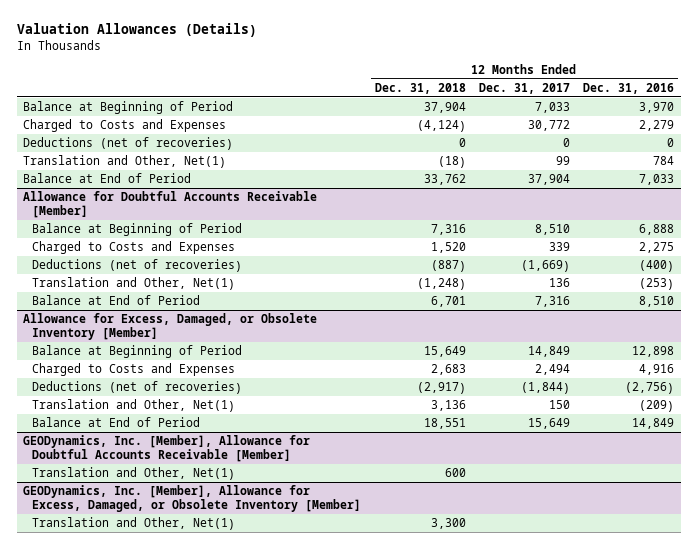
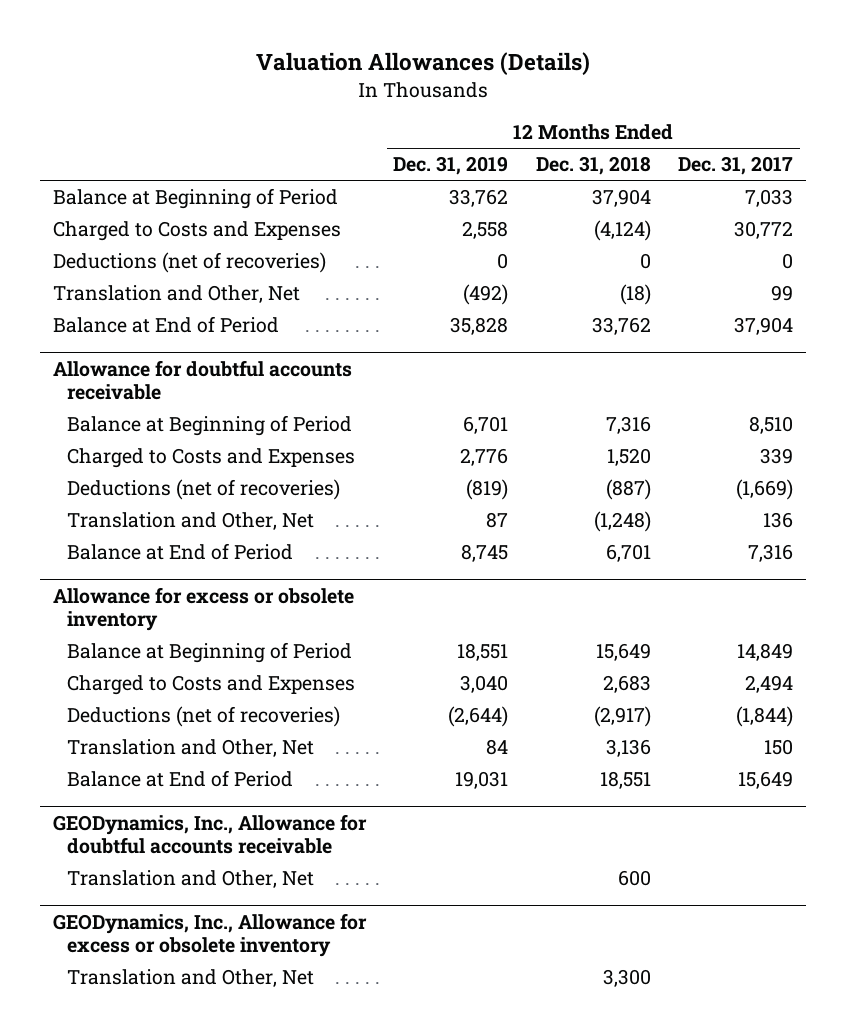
- | 12 Months Ended Dec. 31, 2018 | 12 Months Ended Dec. 31, 2017 | 12 Months Ended Dec. 31, 2016
+ | 12 Months Ended Dec. 31, 2019 | 12 Months Ended Dec. 31, 2018 | 12 Months Ended Dec. 31, 2017
- Translation and Other, Net(1) | (18) | 99 | 784
+ Translation and Other, Net | (492) | (18) | 99
- Allowance for Doubtful Accounts Receivable [Member]
+ Allowance for doubtful accounts receivable
- Translation and Other, Net(1) | (1,248) | 136 | (253)
+ Translation and Other, Net | 87 | (1,248) | 136
- Allowance for Excess, Damaged, or Obsolete Inventory [Member]
+ Allowance for excess or obsolete inventory
- Translation and Other, Net(1) | 3,136 | 150 | (209)
+ Translation and Other, Net | 84 | 3,136 | 150
- GEODynamics, Inc. [Member], Allowance for Doubtful Accounts Receivable [Member]
- Translation and Other, Net(1) | 600 | |
- GEODynamics, Inc. [Member], Allowance for Excess, Damaged, or Obsolete Inventory [Member]
- Translation and Other, Net(1) | 3,300 | |
+ GEODynamics, Inc., Allowance for doubtful accounts receivable
+ Translation and Other, Net | | 600 |
+ GEODynamics, Inc., Allowance for excess or obsolete inventory
+ Translation and Other, Net | | 3,300 |

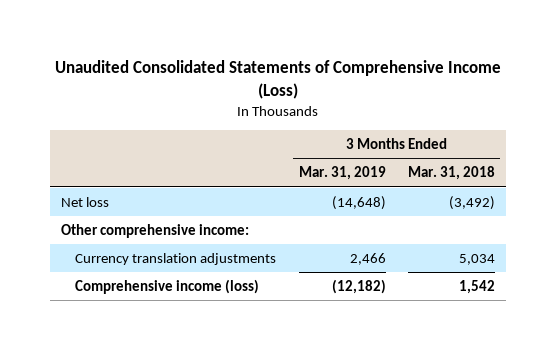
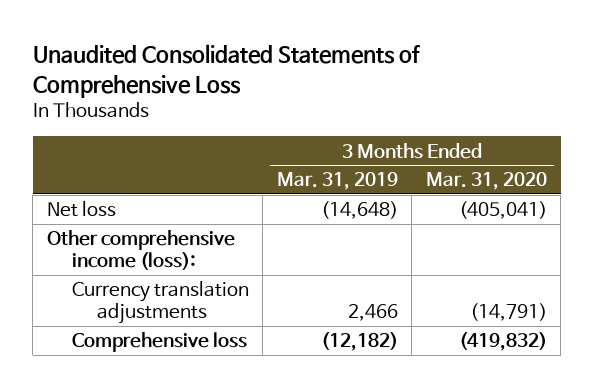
- Unaudited Consolidated Statements of Comprehensive Income (Loss)
+ Unaudited Consolidated Statements of Comprehensive Loss
- | 3 Months Ended Mar. 31, 2019 | 3 Months Ended Mar. 31, 2018
+ | 3 Months Ended Mar. 31, 2019 | 3 Months Ended Mar. 31, 2020
- Other comprehensive income:
+ Other comprehensive income (loss):
- Comprehensive income (loss) | (12,182) | 1,542
+ Comprehensive loss | (12,182) | (419,832)

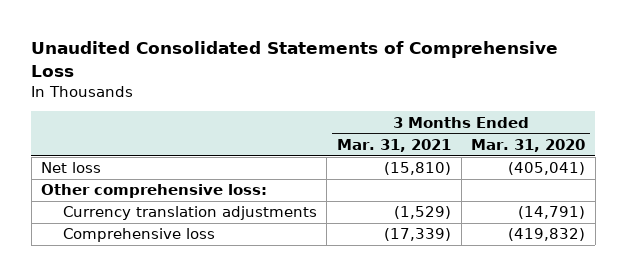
- | 3 Months Ended Mar. 31, 2019 | 3 Months Ended Mar. 31, 2020
+ | 3 Months Ended Mar. 31, 2021 | 3 Months Ended Mar. 31, 2020
- Other comprehensive income (loss):
+ Other comprehensive loss:

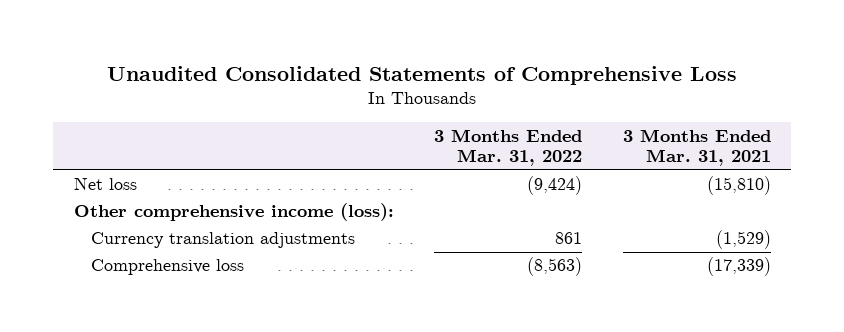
- | 3 Months Ended Mar. 31, 2021 | 3 Months Ended Mar. 31, 2020
+ | 3 Months Ended Mar. 31, 2022 | 3 Months Ended Mar. 31, 2021
- Other comprehensive loss:
+ Other comprehensive income (loss):

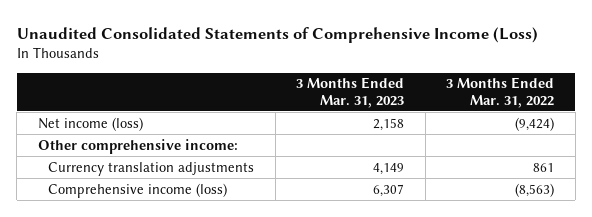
- Unaudited Consolidated Statements of Comprehensive Loss
+ Unaudited Consolidated Statements of Comprehensive Income (Loss)
- | 3 Months Ended Mar. 31, 2022 | 3 Months Ended Mar. 31, 2021
+ | 3 Months Ended Mar. 31, 2023 | 3 Months Ended Mar. 31, 2022
- Net loss | (9,424) | (15,810)
- Other comprehensive income (loss):
+ Net income (loss) | 2,158 | (9,424)
+ Other comprehensive income:
- Comprehensive loss | (8,563) | (17,339)
+ Comprehensive income (loss) | 6,307 | (8,563)

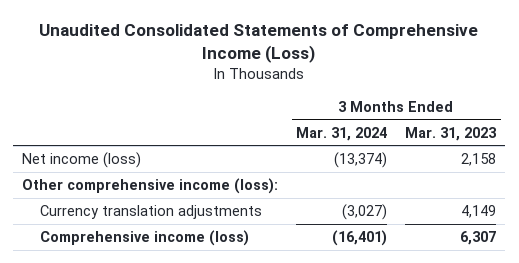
- | 3 Months Ended Mar. 31, 2023 | 3 Months Ended Mar. 31, 2022
+ | 3 Months Ended Mar. 31, 2024 | 3 Months Ended Mar. 31, 2023
- Other comprehensive income:
+ Other comprehensive income (loss):

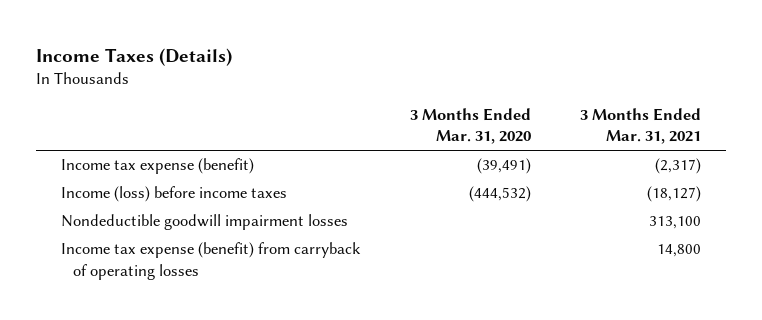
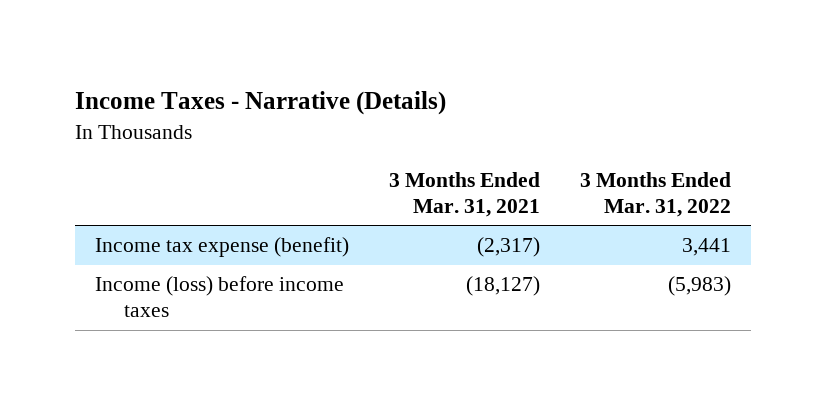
- Income Taxes (Details)
+ Income Taxes - Narrative (Details)
- | 3 Months Ended Mar. 31, 2020 | 3 Months Ended Mar. 31, 2021
+ | 3 Months Ended Mar. 31, 2021 | 3 Months Ended Mar. 31, 2022
- Nondeductible goodwill impairment losses | | 313,100
- Income tax expense (benefit) from carryback of operating losses | | 14,800

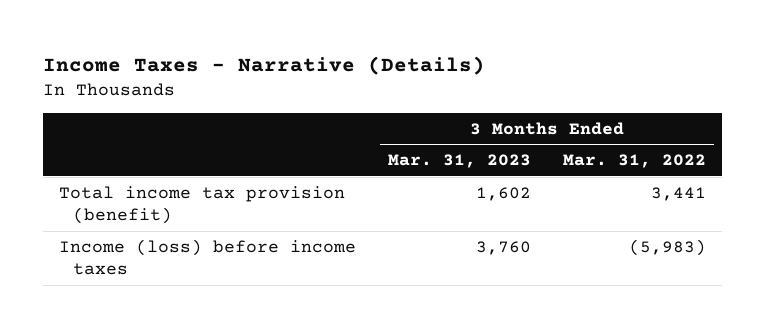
- | 3 Months Ended Mar. 31, 2021 | 3 Months Ended Mar. 31, 2022
+ | 3 Months Ended Mar. 31, 2023 | 3 Months Ended Mar. 31, 2022
- Income tax expense (benefit) | (2,317) | 3,441
+ Total income tax provision (benefit) | 1,602 | 3,441

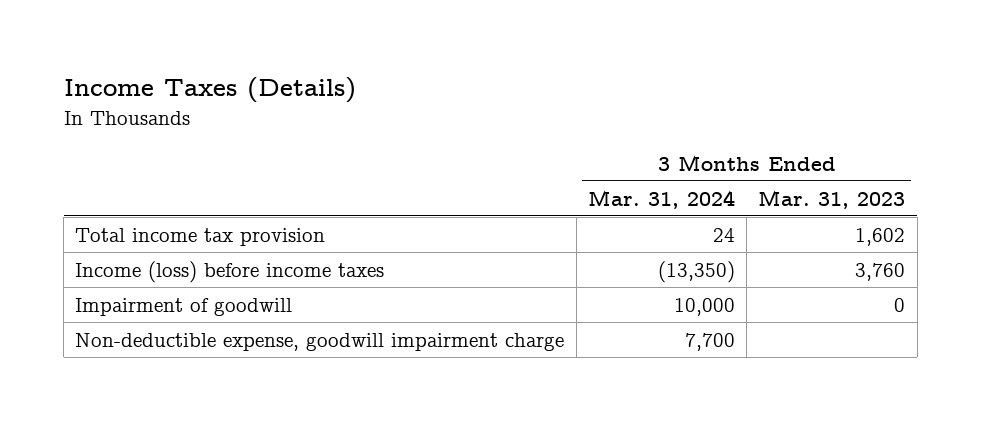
- Income Taxes - Narrative (Details)
+ Income Taxes (Details)
- | 3 Months Ended Mar. 31, 2023 | 3 Months Ended Mar. 31, 2022
+ | 3 Months Ended Mar. 31, 2024 | 3 Months Ended Mar. 31, 2023
- Total income tax provision (benefit) | 1,602 | 3,441
+ Total income tax provision | 24 | 1,602
+ Impairment of goodwill | 10,000 | 0
+ Non-deductible expense, goodwill impairment charge | 7,700 |

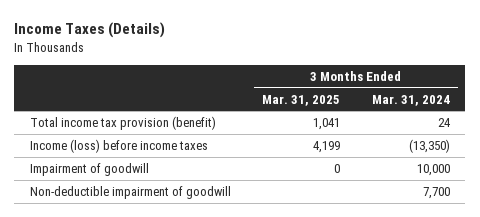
- | 3 Months Ended Mar. 31, 2024 | 3 Months Ended Mar. 31, 2023
+ | 3 Months Ended Mar. 31, 2025 | 3 Months Ended Mar. 31, 2024
- Total income tax provision | 24 | 1,602
+ Total income tax provision (benefit) | 1,041 | 24
- Non-deductible expense, goodwill impairment charge | 7,700 |
+ Non-deductible impairment of goodwill | | 7,700

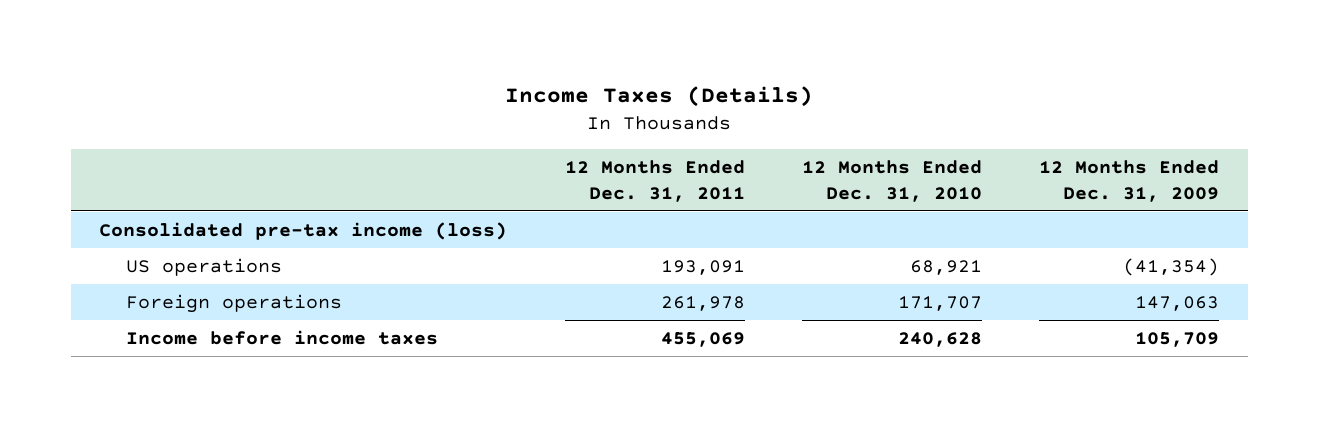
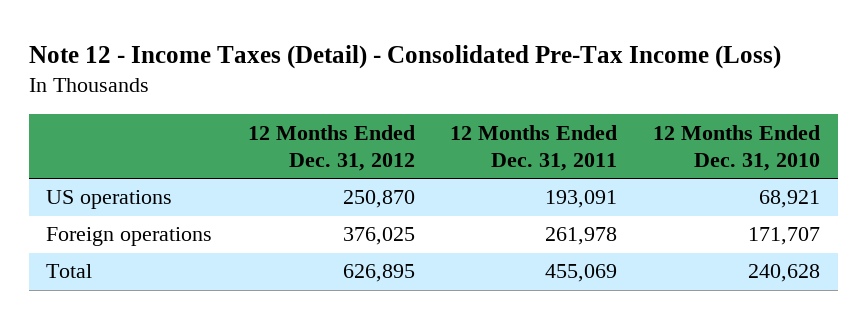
- Income Taxes (Details)
+ Note 12 - Income Taxes (Detail) - Consolidated Pre-Tax Income (Loss)
- | 12 Months Ended Dec. 31, 2011 | 12 Months Ended Dec. 31, 2010 | 12 Months Ended Dec. 31, 2009
+ | 12 Months Ended Dec. 31, 2012 | 12 Months Ended Dec. 31, 2011 | 12 Months Ended Dec. 31, 2010
- Consolidated pre-tax income (loss)
- Income before income taxes | 455,069 | 240,628 | 105,709
+ Total | 626,895 | 455,069 | 240,628

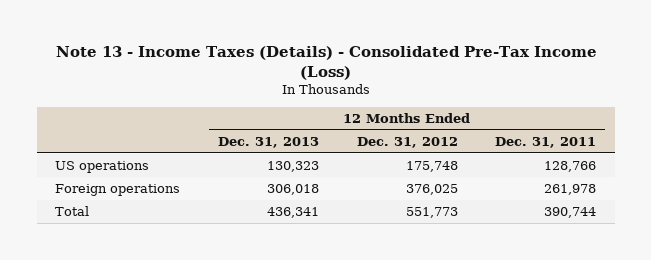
- Note 12 - Income Taxes (Detail) - Consolidated Pre-Tax Income (Loss)
+ Note 13 - Income Taxes (Details) - Consolidated Pre-Tax Income (Loss)
- | 12 Months Ended Dec. 31, 2012 | 12 Months Ended Dec. 31, 2011 | 12 Months Ended Dec. 31, 2010
+ | 12 Months Ended Dec. 31, 2013 | 12 Months Ended Dec. 31, 2012 | 12 Months Ended Dec. 31, 2011
- US operations | 250,870 | 193,091 | 68,921
+ US operations | 130,323 | 175,748 | 128,766
- Total | 626,895 | 455,069 | 240,628
+ Total | 436,341 | 551,773 | 390,744

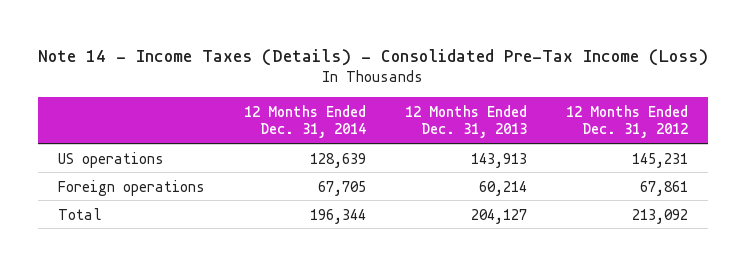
- Note 13 - Income Taxes (Details) - Consolidated Pre-Tax Income (Loss)
+ Note 14 - Income Taxes (Details) - Consolidated Pre-Tax Income (Loss)
- | 12 Months Ended Dec. 31, 2013 | 12 Months Ended Dec. 31, 2012 | 12 Months Ended Dec. 31, 2011
+ | 12 Months Ended Dec. 31, 2014 | 12 Months Ended Dec. 31, 2013 | 12 Months Ended Dec. 31, 2012
- US operations | 130,323 | 175,748 | 128,766
- Foreign operations | 306,018 | 376,025 | 261,978
- Total | 436,341 | 551,773 | 390,744
+ US operations | 128,639 | 143,913 | 145,231
+ Foreign operations | 67,705 | 60,214 | 67,861
+ Total | 196,344 | 204,127 | 213,092

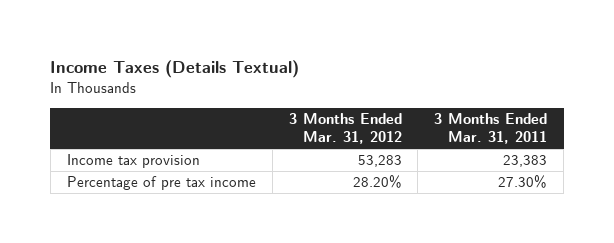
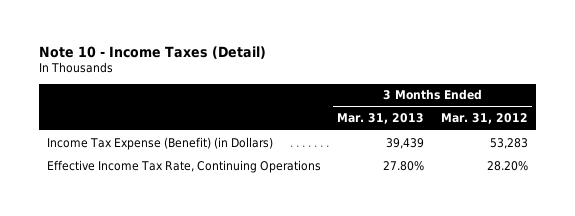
- Income Taxes (Details Textual)
+ Note 10 - Income Taxes (Detail)
- | 3 Months Ended Mar. 31, 2012 | 3 Months Ended Mar. 31, 2011
+ | 3 Months Ended Mar. 31, 2013 | 3 Months Ended Mar. 31, 2012
- Income tax provision | 53,283 | 23,383
- Percentage of pre tax income | 28.20% | 27.30%
+ Income Tax Expense (Benefit) (in Dollars) | 39,439 | 53,283
+ Effective Income Tax Rate, Continuing Operations | 27.80% | 28.20%

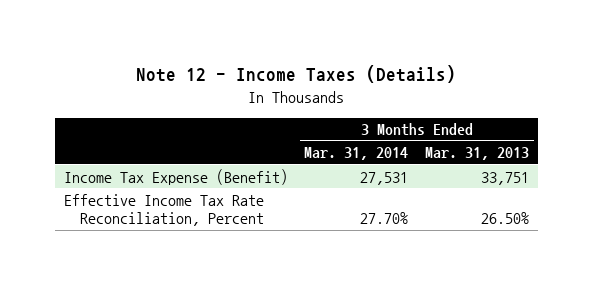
- Note 10 - Income Taxes (Detail)
+ Note 12 - Income Taxes (Details)
- | 3 Months Ended Mar. 31, 2013 | 3 Months Ended Mar. 31, 2012
+ | 3 Months Ended Mar. 31, 2014 | 3 Months Ended Mar. 31, 2013
- Income Tax Expense (Benefit) (in Dollars) | 39,439 | 53,283
- Effective Income Tax Rate, Continuing Operations | 27.80% | 28.20%
+ Income Tax Expense (Benefit) | 27,531 | 33,751
+ Effective Income Tax Rate Reconciliation, Percent | 27.70% | 26.50%

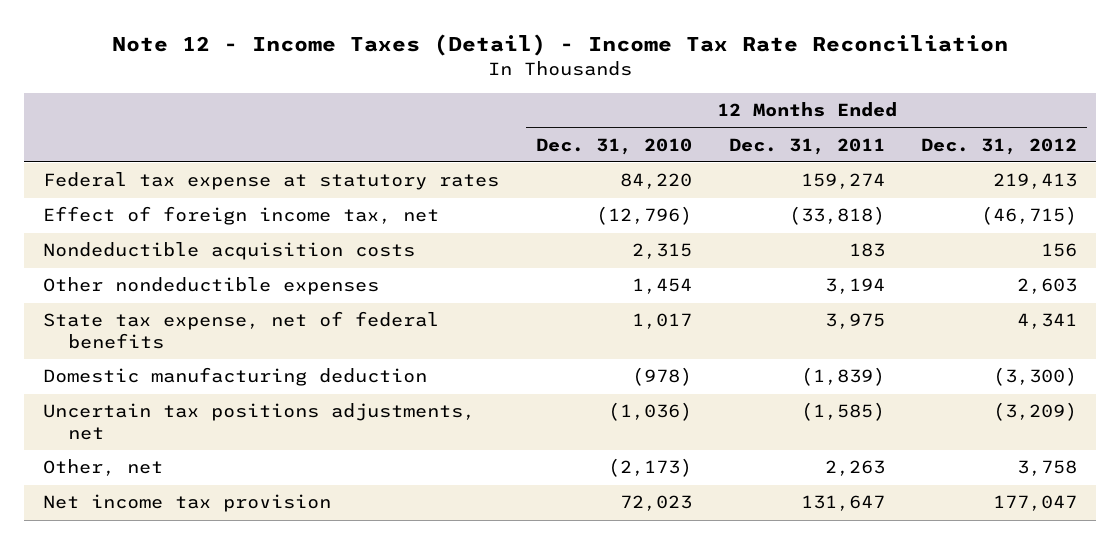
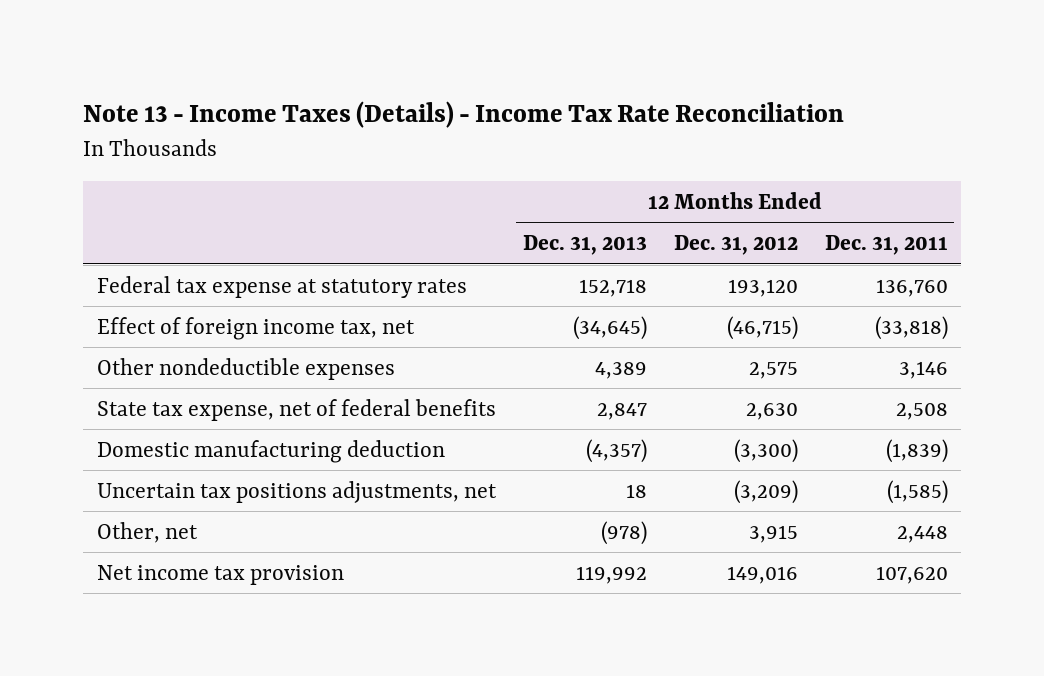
- Note 12 - Income Taxes (Detail) - Income Tax Rate Reconciliation
+ Note 13 - Income Taxes (Details) - Income Tax Rate Reconciliation
- | 12 Months Ended Dec. 31, 2010 | 12 Months Ended Dec. 31, 2011 | 12 Months Ended Dec. 31, 2012
+ | 12 Months Ended Dec. 31, 2013 | 12 Months Ended Dec. 31, 2012 | 12 Months Ended Dec. 31, 2011
- Federal tax expense at statutory rates | 84,220 | 159,274 | 219,413
+ Federal tax expense at statutory rates | 152,718 | 193,120 | 136,760
- Nondeductible acquisition costs | 2,315 | 183 | 156
- Other nondeductible expenses | 1,454 | 3,194 | 2,603
- State tax expense, net of federal benefits | 1,017 | 3,975 | 4,341
+ Other nondeductible expenses | 4,389 | 2,575 | 3,146
+ State tax expense, net of federal benefits | 2,847 | 2,630 | 2,508
- Other, net | (2,173) | 2,263 | 3,758
- Net income tax provision | 72,023 | 131,647 | 177,047
+ Other, net | (978) | 3,915 | 2,448
+ Net income tax provision | 119,992 | 149,016 | 107,620

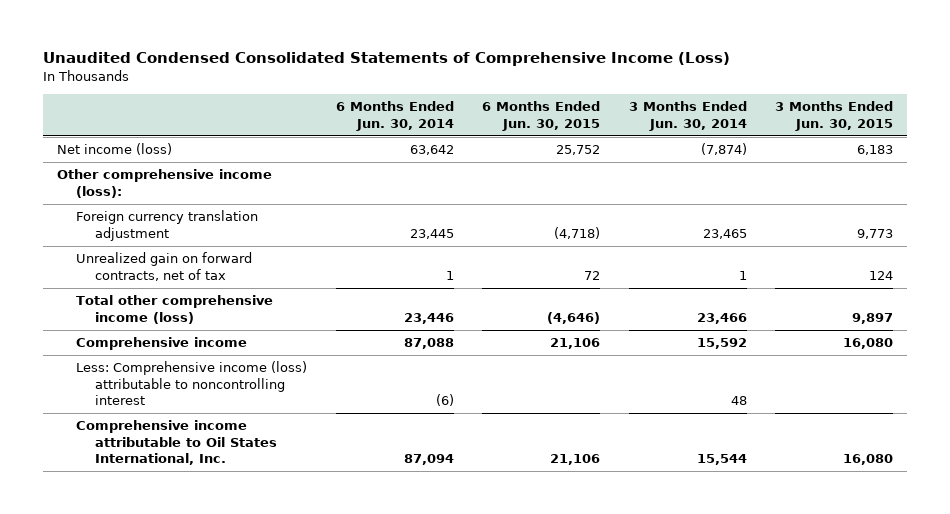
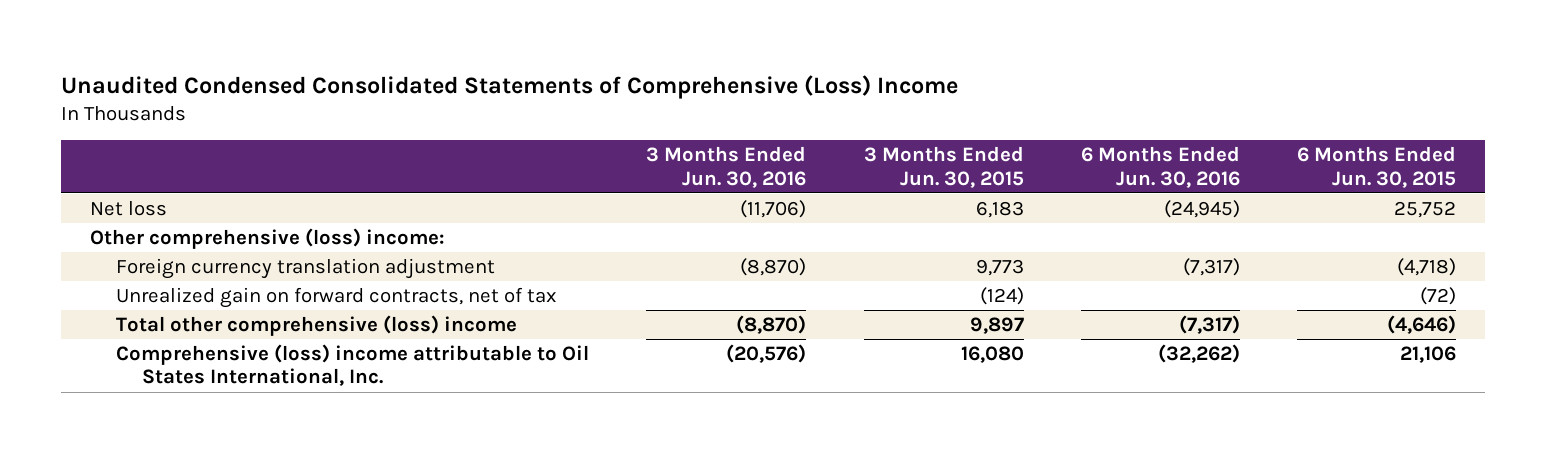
- Unaudited Condensed Consolidated Statements of Comprehensive Income (Loss)
+ Unaudited Condensed Consolidated Statements of Comprehensive (Loss) Income
- | 6 Months Ended Jun. 30, 2014 | 6 Months Ended Jun. 30, 2015 | 3 Months Ended Jun. 30, 2014 | 3 Months Ended Jun. 30, 2015
+ | 3 Months Ended Jun. 30, 2016 | 3 Months Ended Jun. 30, 2015 | 6 Months Ended Jun. 30, 2016 | 6 Months Ended Jun. 30, 2015
- Net income (loss) | 63,642 | 25,752 | (7,874) | 6,183
- Other comprehensive income (loss):
+ Net loss | (11,706) | 6,183 | (24,945) | 25,752
+ Other comprehensive (loss) income:
- Unrealized gain on forward contracts, net of tax | 1 | 72 | 1 | 124
- Total other comprehensive income (loss) | 23,446 | (4,646) | 23,466 | 9,897
- Comprehensive income | 87,088 | 21,106 | 15,592 | 16,080
- Less: Comprehensive income (loss) attributable to noncontrolling interest | (6) | | 48 |
- Comprehensive income attributable to Oil States International, Inc. | 87,094 | 21,106 | 15,544 | 16,080
+ Unrealized gain on forward contracts, net of tax | | (124) | | (72)
+ Total other comprehensive (loss) income | (8,870) | 9,897 | (7,317) | (4,646)
+ Comprehensive (loss) income attributable to Oil States International, Inc. | (20,576) | 16,080 | (32,262) | 21,106

